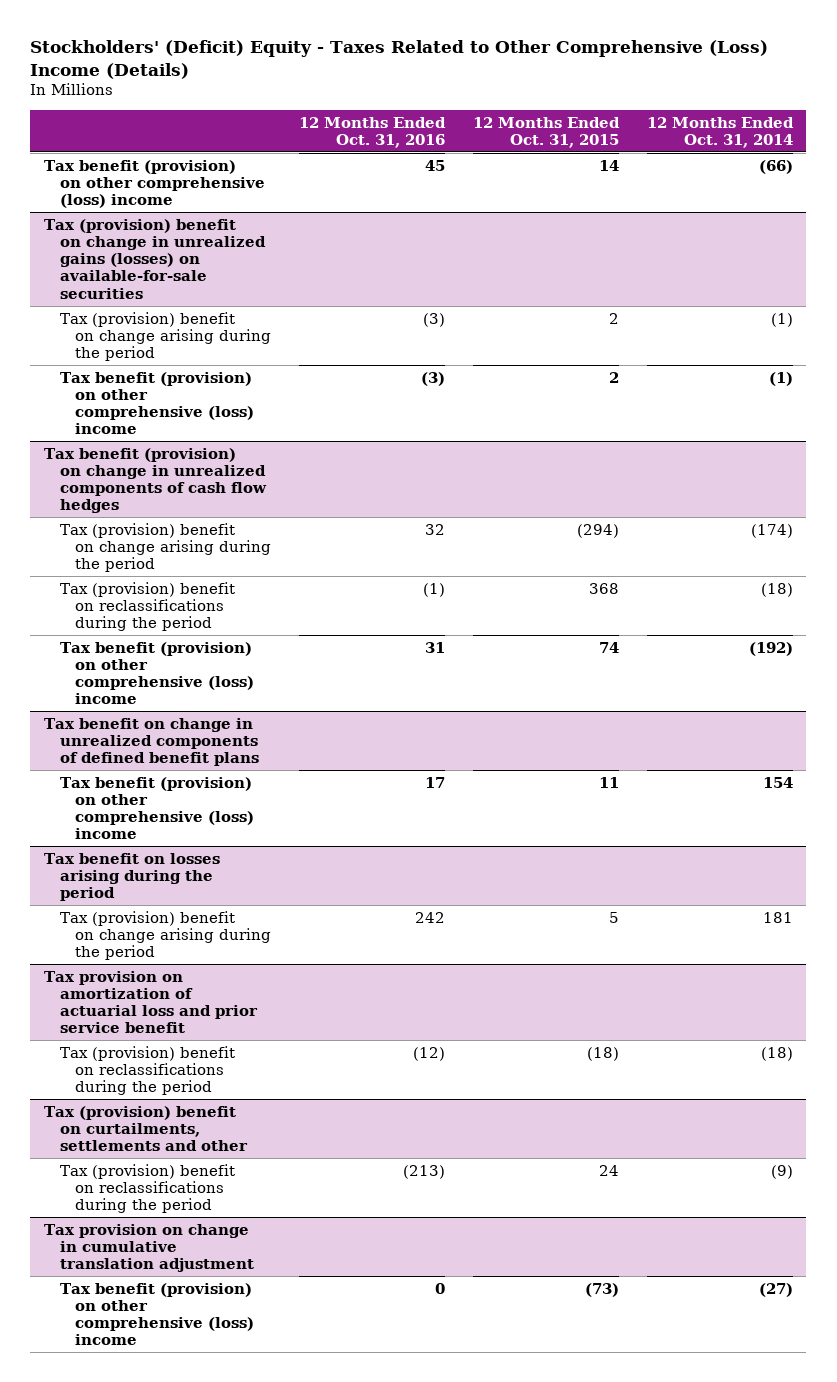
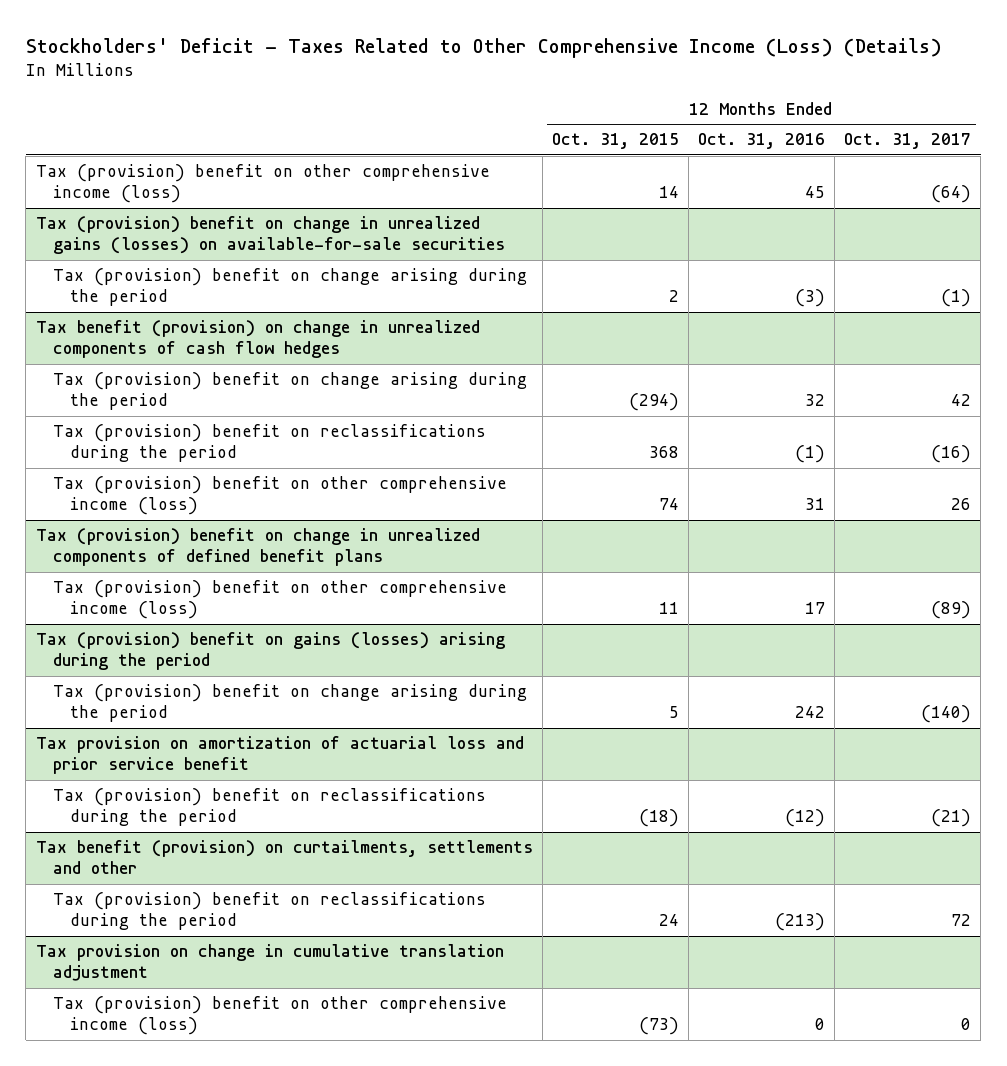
- Stockholders' (Deficit) Equity - Taxes Related to Other Comprehensive (Loss) Income (Details)
+ Stockholders' Deficit - Taxes Related to Other Comprehensive Income (Loss) (Details)
- | 12 Months Ended Oct. 31, 2016 | 12 Months Ended Oct. 31, 2015 | 12 Months Ended Oct. 31, 2014
+ | 12 Months Ended Oct. 31, 2015 | 12 Months Ended Oct. 31, 2016 | 12 Months Ended Oct. 31, 2017
- Tax benefit (provision) on other comprehensive (loss) income | 45 | 14 | (66)
+ Tax (provision) benefit on other comprehensive income (loss) | 14 | 45 | (64)
@ Tax (provision) benefit on change in unrealized gains (losses) on available-for-sale securities
- Tax benefit (provision) on other comprehensive (loss) income | (3) | 2 | (1)
@ Tax benefit (provision) on change in unrealized components of cash flow hedges
- Tax benefit (provision) on other comprehensive (loss) income | 31 | 74 | (192)
- Tax benefit on change in unrealized components of defined benefit plans
- Tax benefit (provision) on other comprehensive (loss) income | 17 | 11 | 154
- Tax benefit on losses arising during the period
@ Tax benefit (provision) on change in unrealized components of cash flow hedges
+ Tax (provision) benefit on other comprehensive income (loss) | 74 | 31 | 26
+ Tax (provision) benefit on change in unrealized components of defined benefit plans
+ Tax (provision) benefit on other comprehensive income (loss) | 11 | 17 | (89)
+ Tax (provision) benefit on gains (losses) arising during the period
- Tax (provision) benefit on curtailments, settlements and other
+ Tax benefit (provision) on curtailments, settlements and other
@ Tax provision on change in cumulative translation adjustment
- Tax benefit (provision) on other comprehensive (loss) income | 0 | (73) | (27)
+ Tax (provision) benefit on other comprehensive income (loss) | (73) | 0 | 0

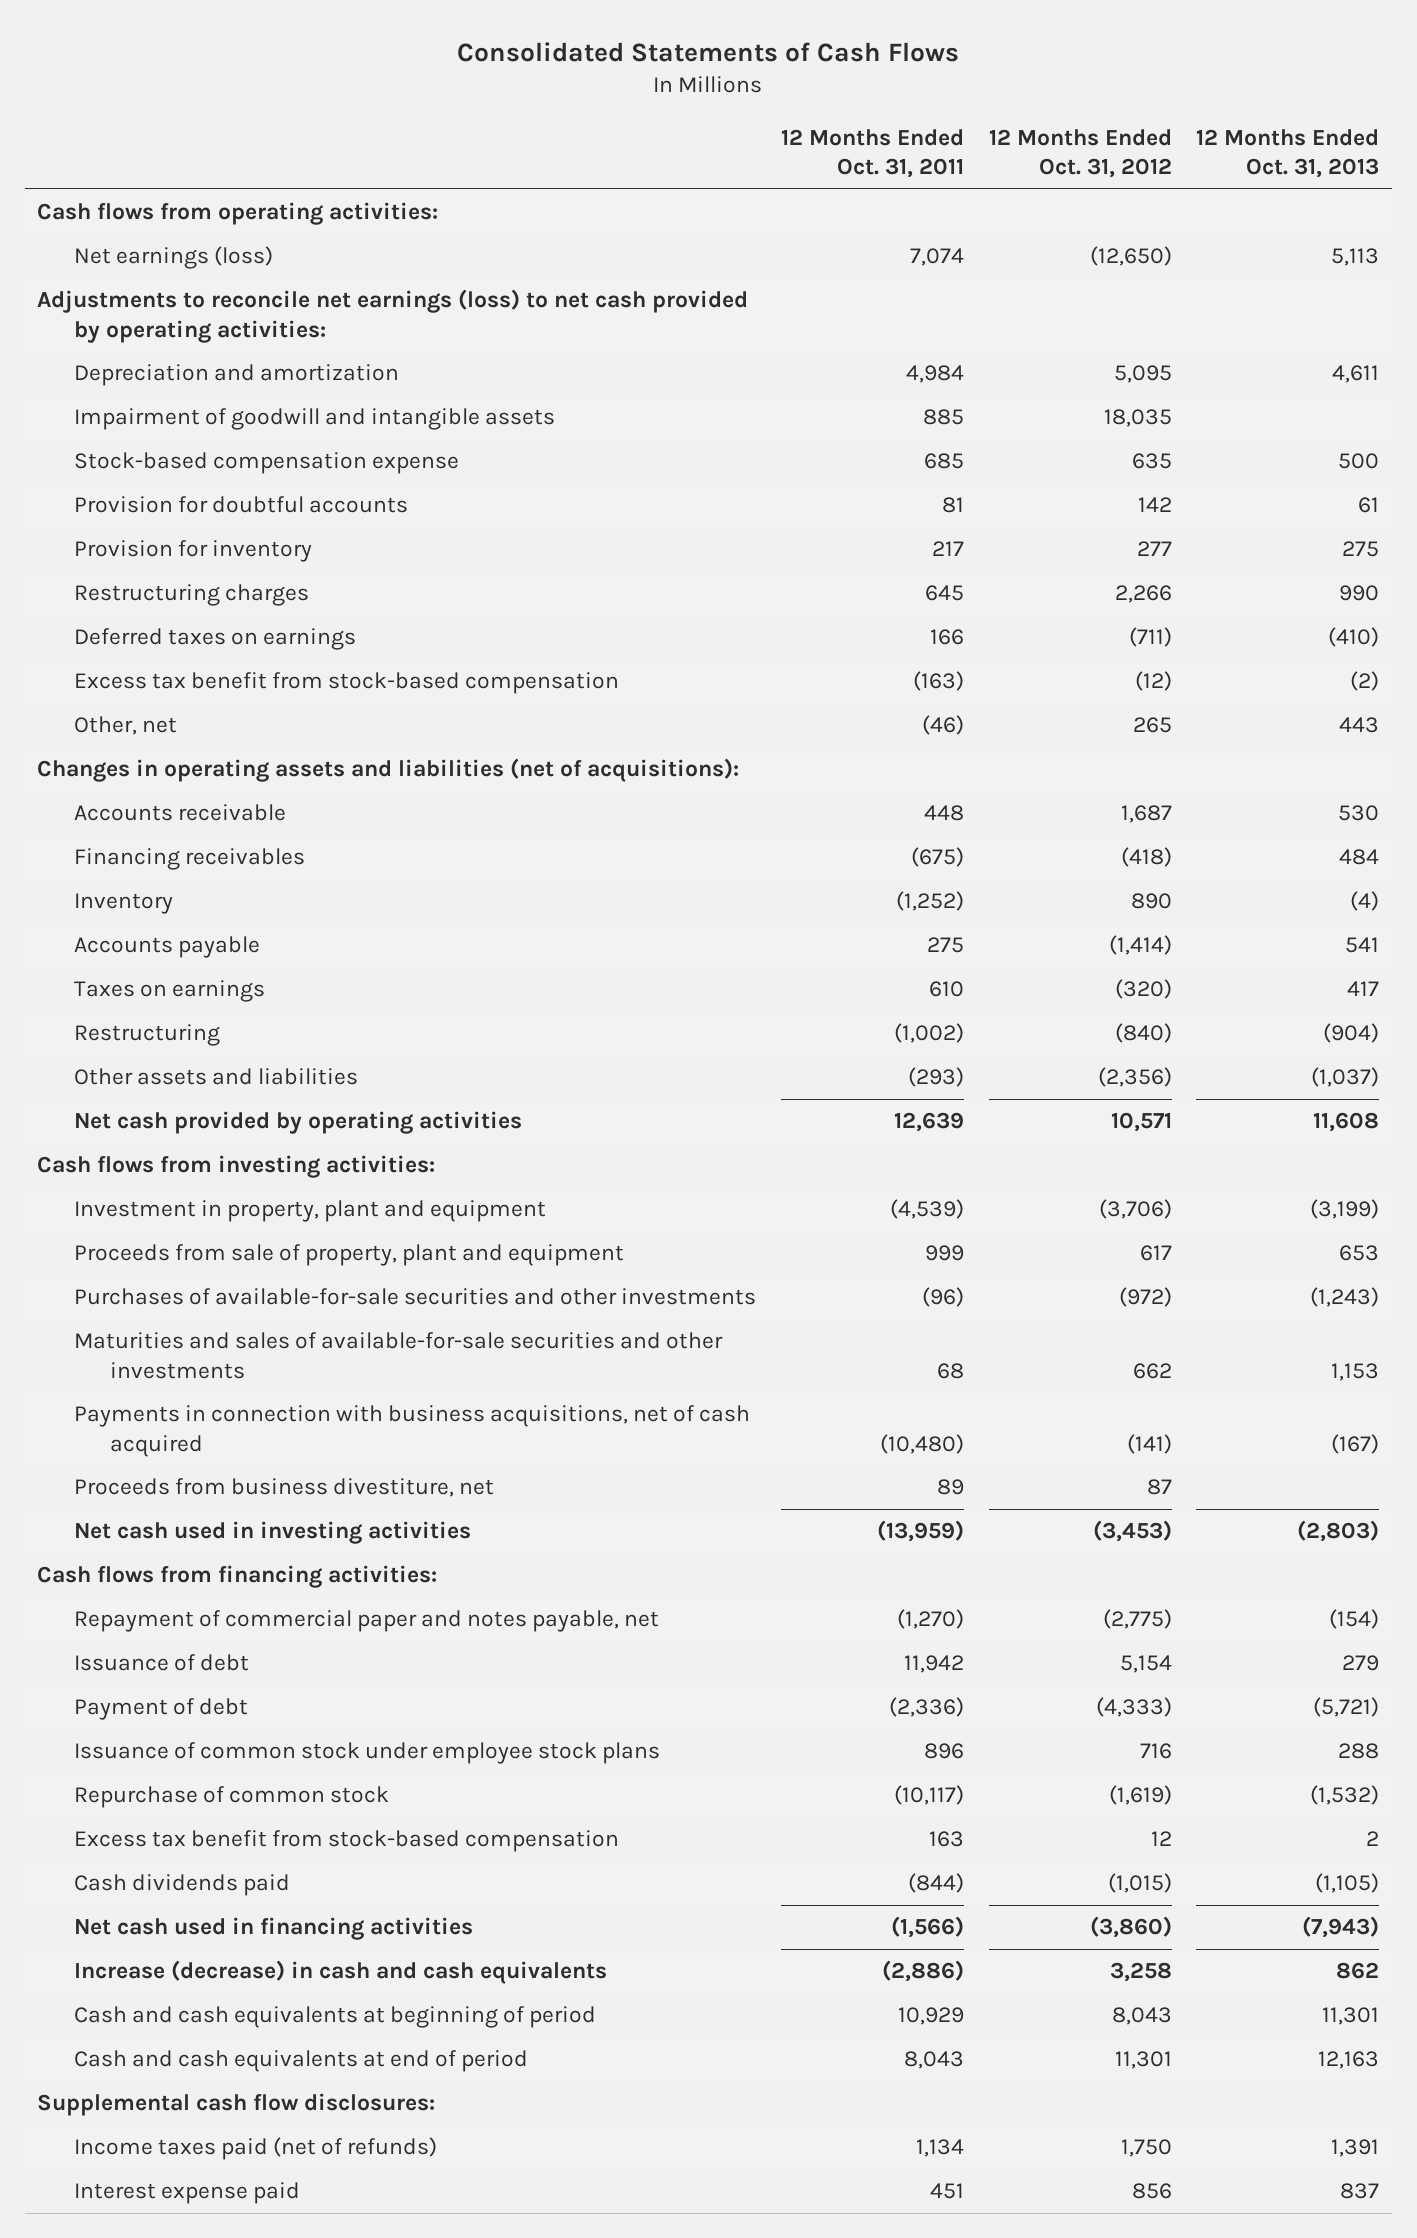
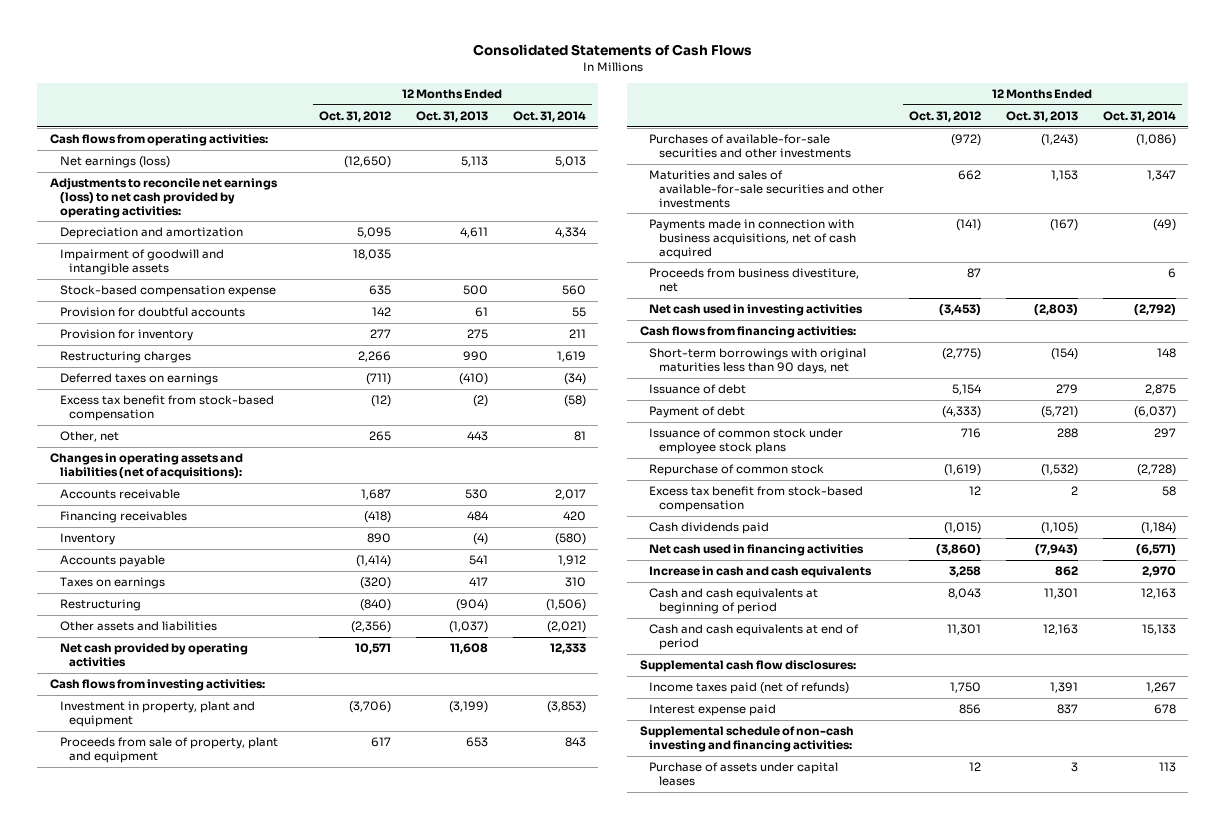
- | 12 Months Ended Oct. 31, 2011 | 12 Months Ended Oct. 31, 2012 | 12 Months Ended Oct. 31, 2013
+ | 12 Months Ended Oct. 31, 2012 | 12 Months Ended Oct. 31, 2013 | 12 Months Ended Oct. 31, 2014
- Payments in connection with business acquisitions, net of cash acquired | (10,480) | (141) | (167)
+ Payments made in connection with business acquisitions, net of cash acquired | (141) | (167) | (49)
- Repayment of commercial paper and notes payable, net | (1,270) | (2,775) | (154)
+ Short-term borrowings with original maturities less than 90 days, net | (2,775) | (154) | 148
- Increase (decrease) in cash and cash equivalents | (2,886) | 3,258 | 862
+ Increase in cash and cash equivalents | 3,258 | 862 | 2,970
+ Supplemental schedule of non-cash investing and financing activities:
+ Purchase of assets under capital leases | 12 | 3 | 113

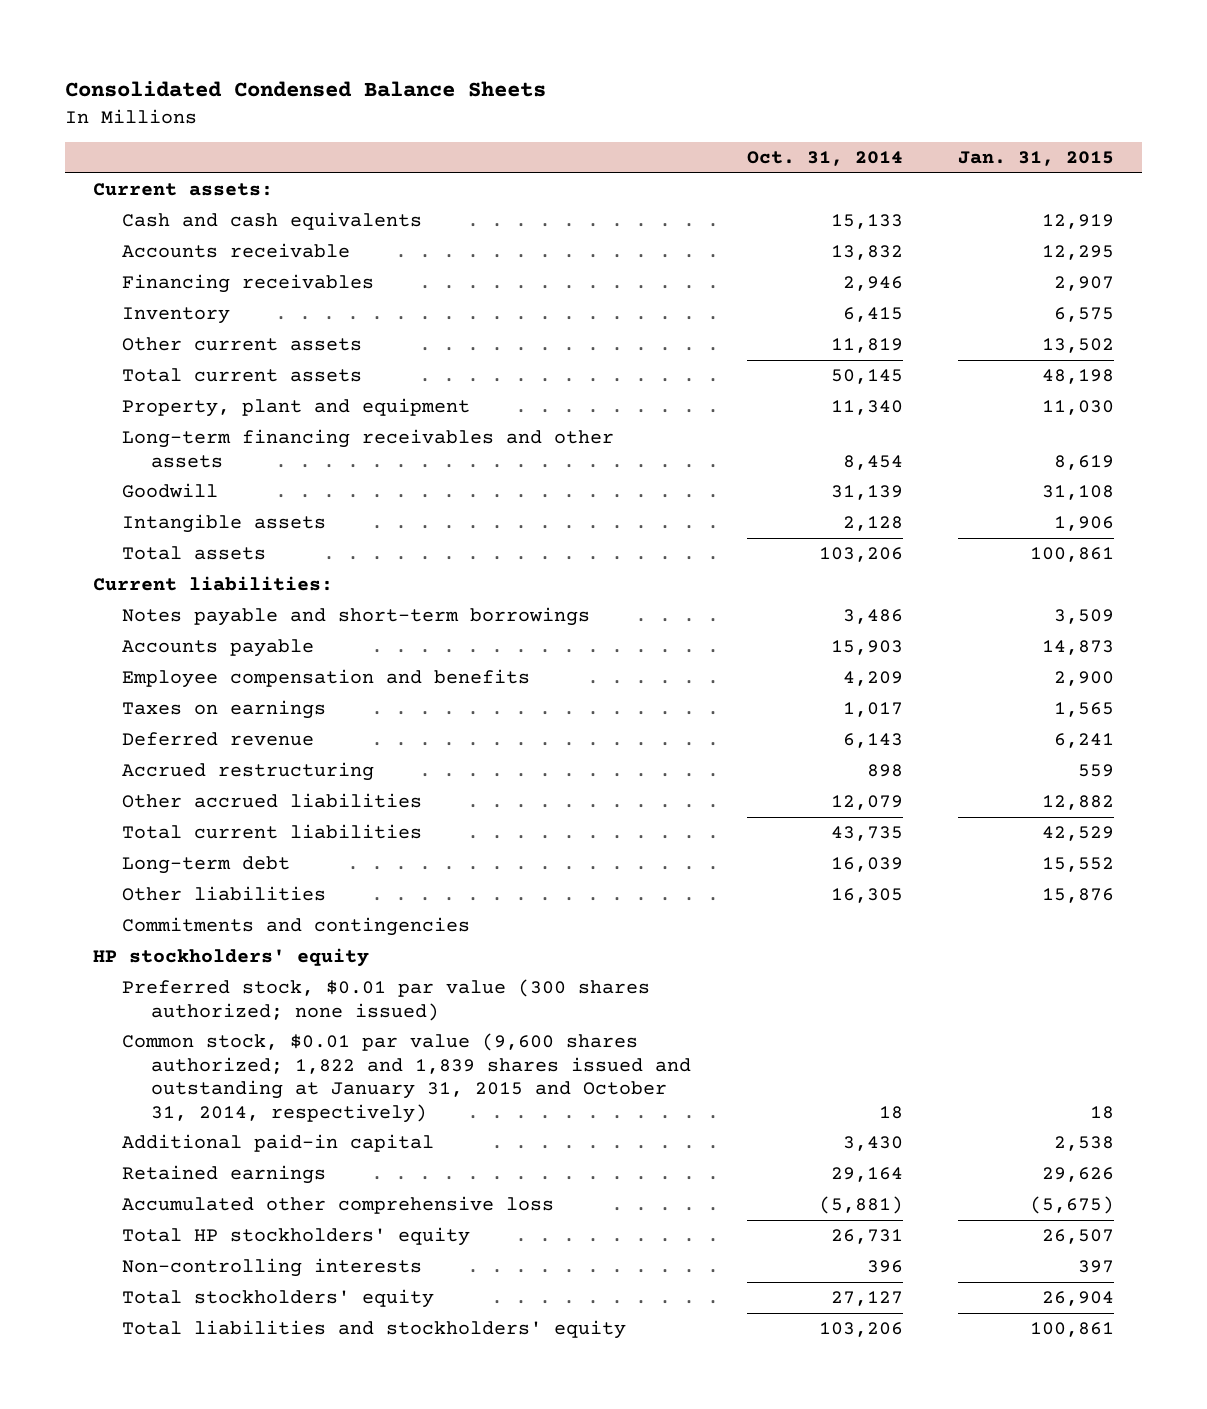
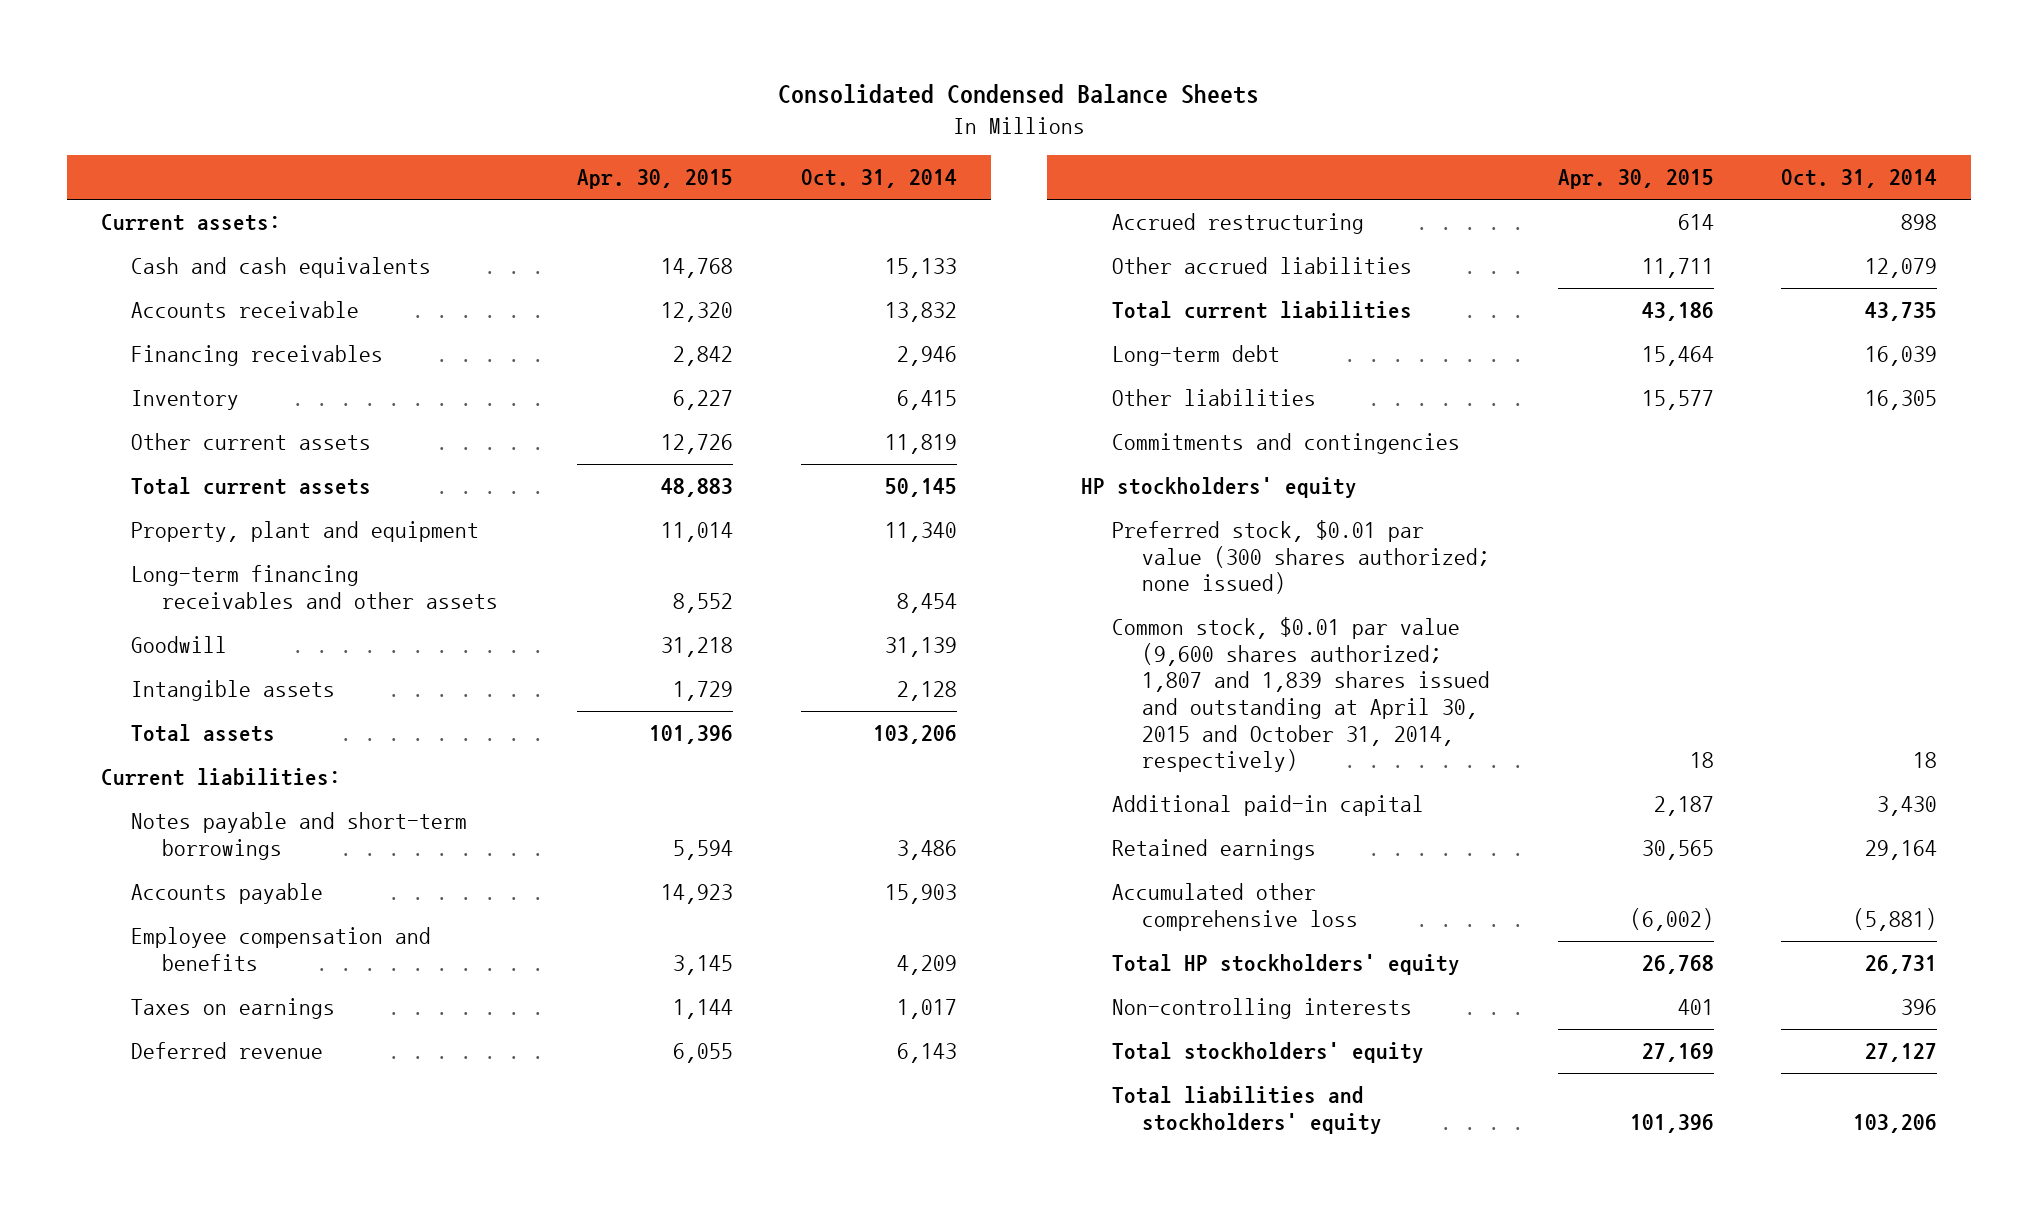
- | Oct. 31, 2014 | Jan. 31, 2015
+ | Apr. 30, 2015 | Oct. 31, 2014
- Common stock, $0.01 par value (9,600 shares authorized; 1,822 and 1,839 shares issued and outstanding at January 31, 2015 and October 31, 2014, respectively) | 18 | 18
+ Common stock, $0.01 par value (9,600 shares authorized; 1,807 and 1,839 shares issued and outstanding at April 30, 2015 and October 31, 2014, respectively) | 18 | 18

